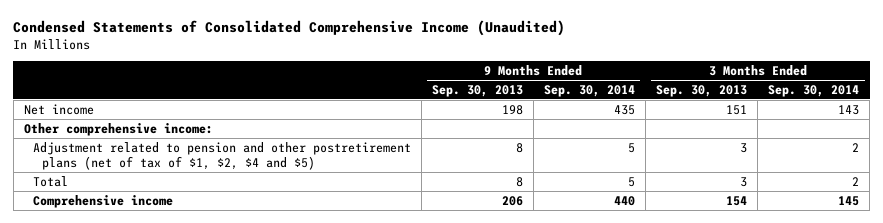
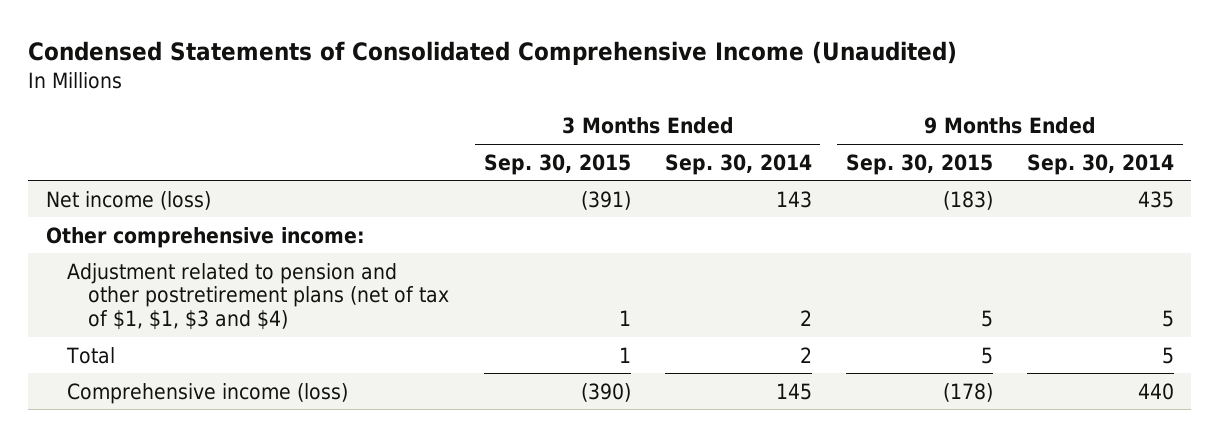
- | 9 Months Ended Sep. 30, 2013 | 9 Months Ended Sep. 30, 2014 | 3 Months Ended Sep. 30, 2013 | 3 Months Ended Sep. 30, 2014
+ | 3 Months Ended Sep. 30, 2015 | 3 Months Ended Sep. 30, 2014 | 9 Months Ended Sep. 30, 2015 | 9 Months Ended Sep. 30, 2014
- Net income | 198 | 435 | 151 | 143
+ Net income (loss) | (391) | 143 | (183) | 435
- Adjustment related to pension and other postretirement plans (net of tax of $1, $2, $4 and $5) | 8 | 5 | 3 | 2
+ Adjustment related to pension and other postretirement plans (net of tax of $1, $1, $3 and $4) | 1 | 2 | 5 | 5
- Comprehensive income | 206 | 440 | 154 | 145
+ Comprehensive income (loss) | (390) | 145 | (178) | 440

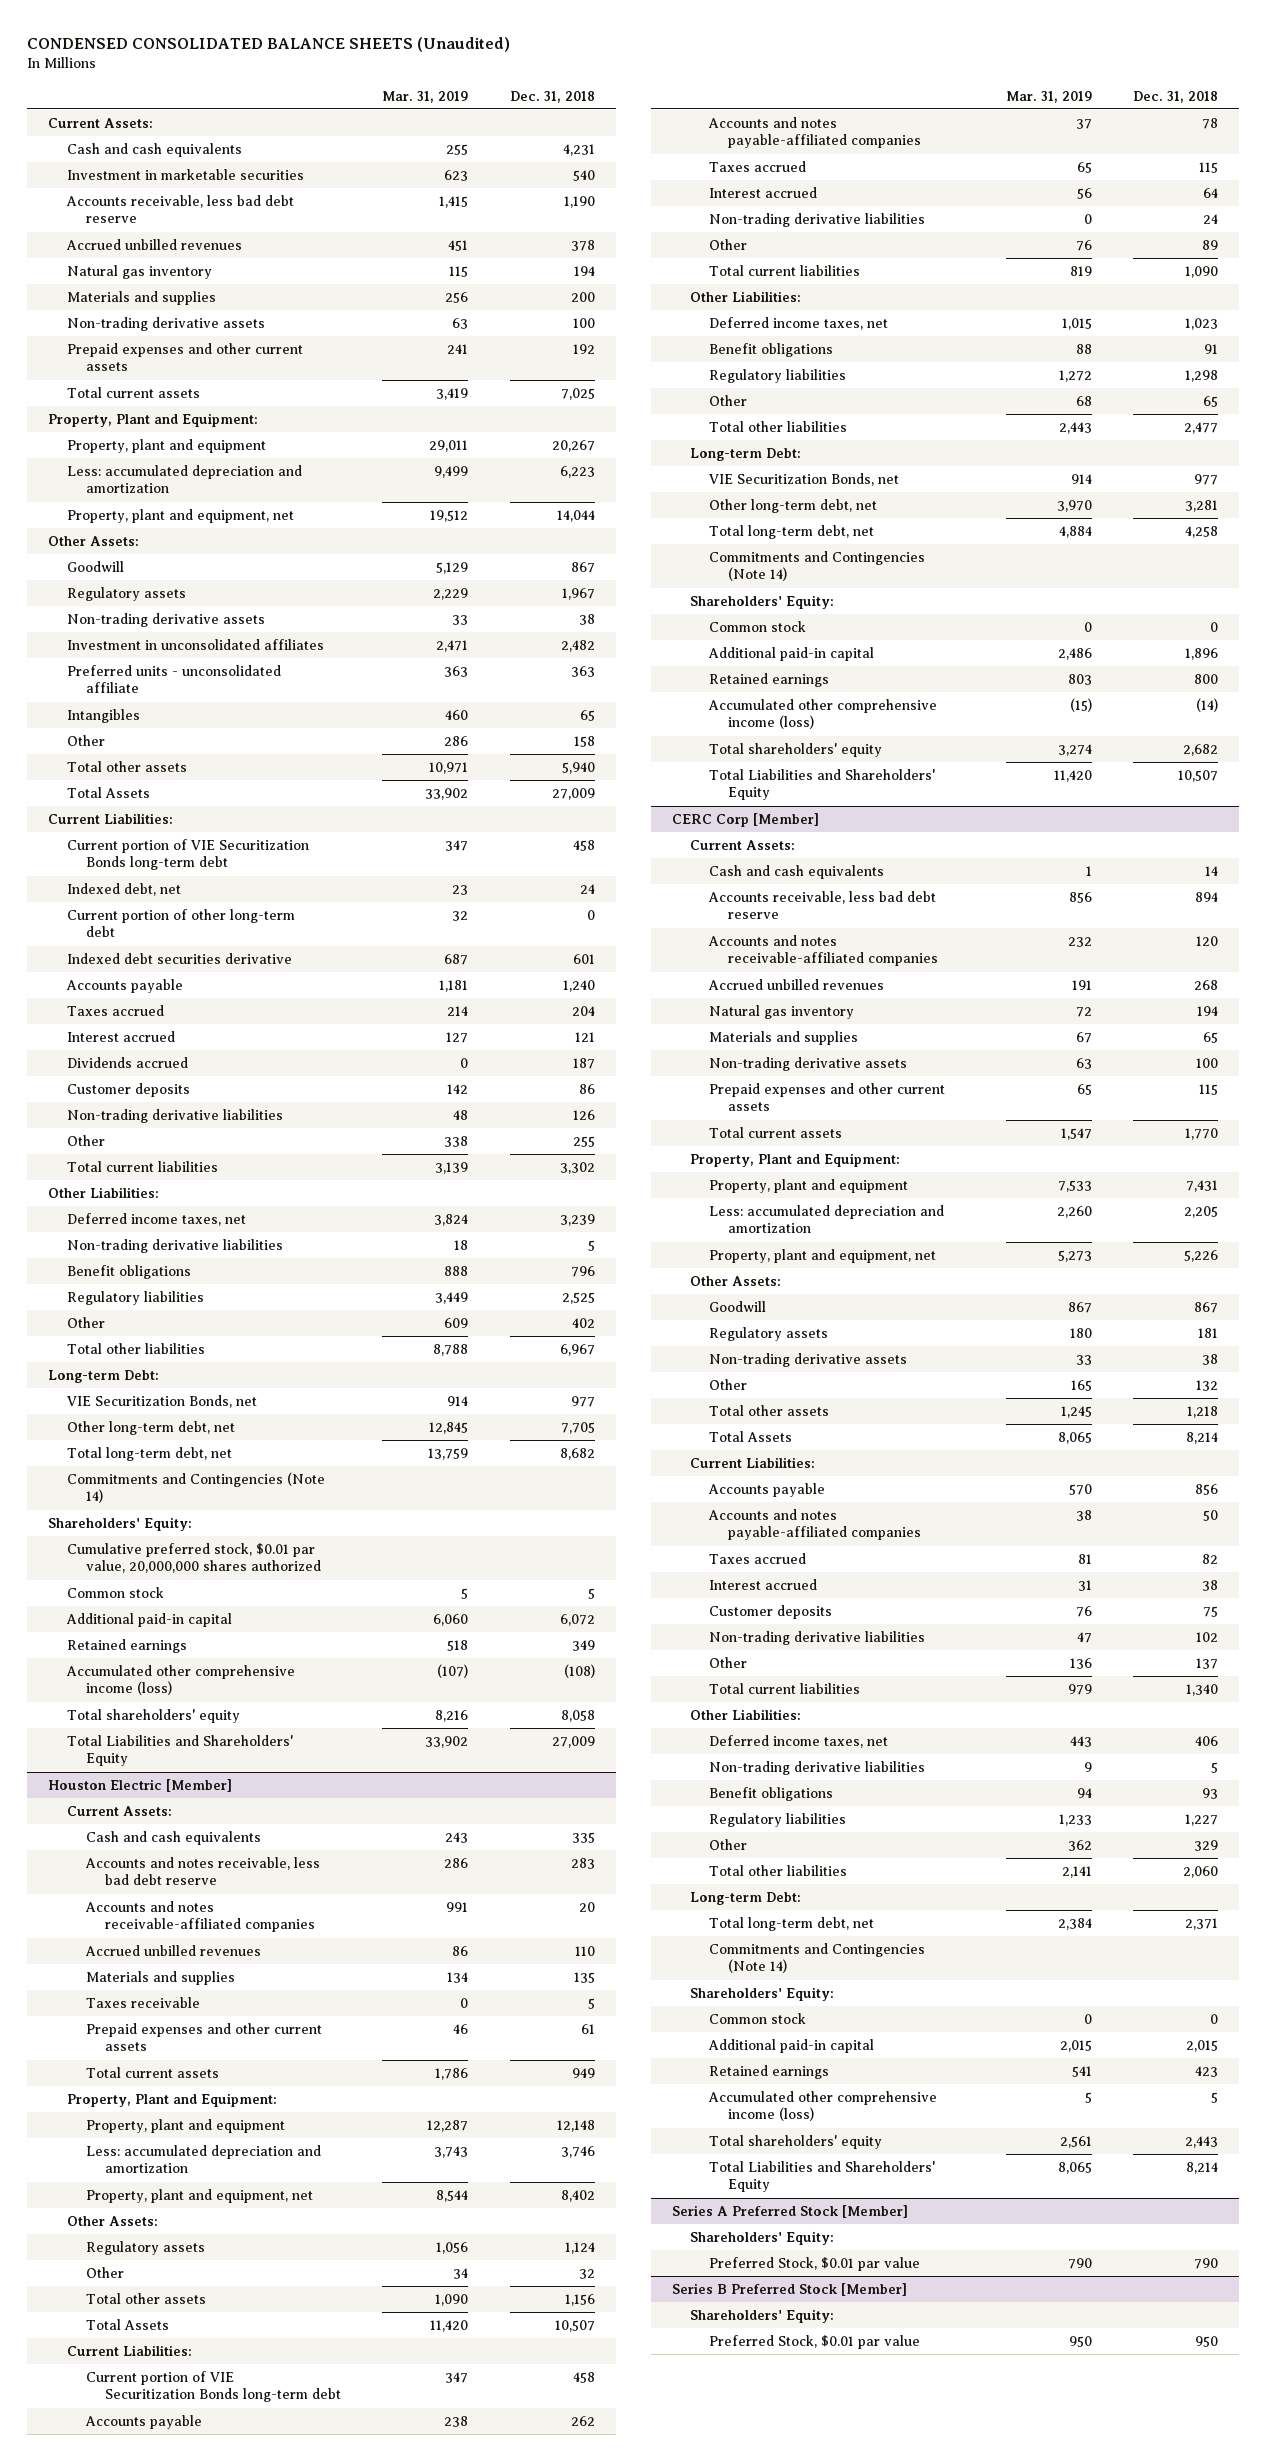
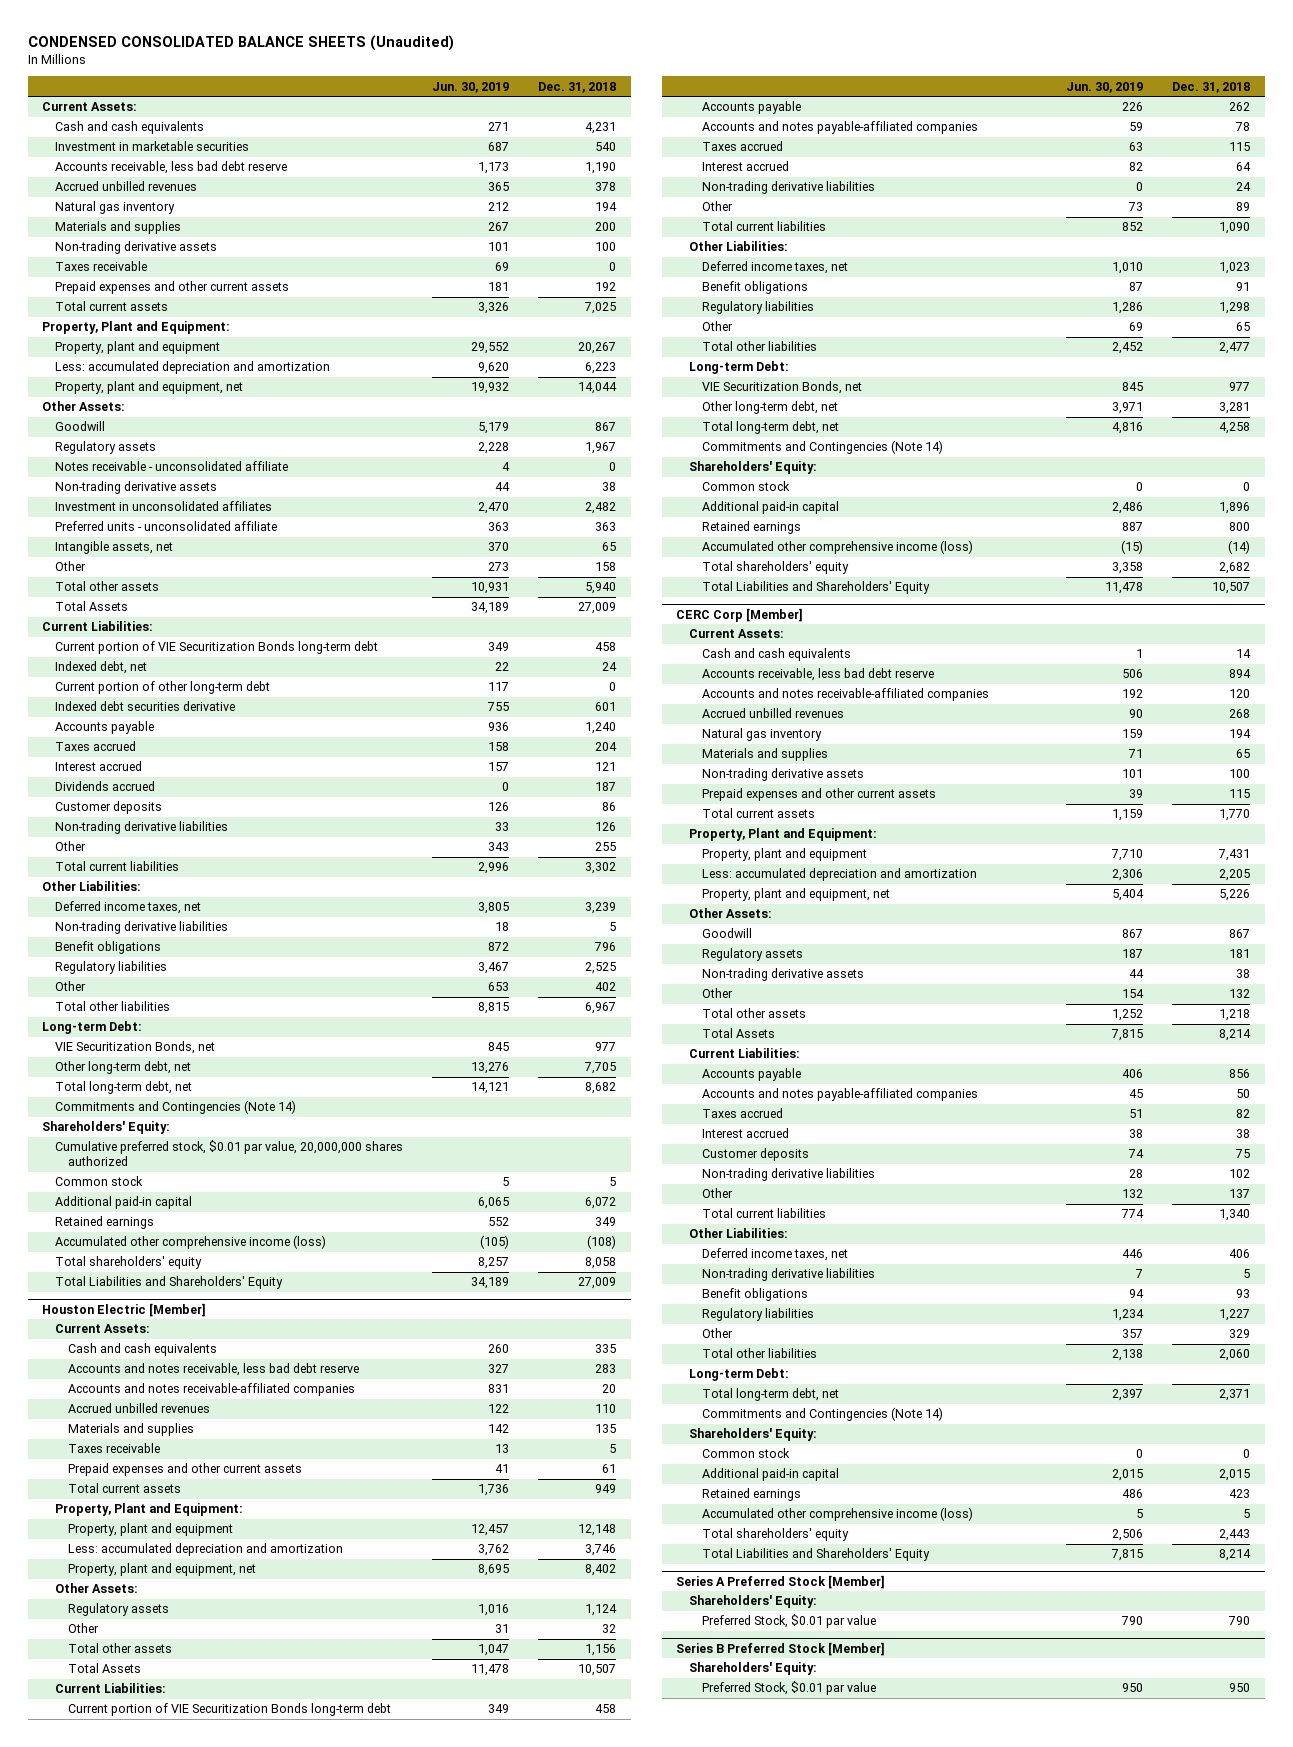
- | Mar. 31, 2019 | Dec. 31, 2018
+ | Jun. 30, 2019 | Dec. 31, 2018
+ Taxes receivable | 69 | 0
+ Notes receivable - unconsolidated affiliate | 4 | 0
- Intangibles | 460 | 65
+ Intangible assets, net | 370 | 65

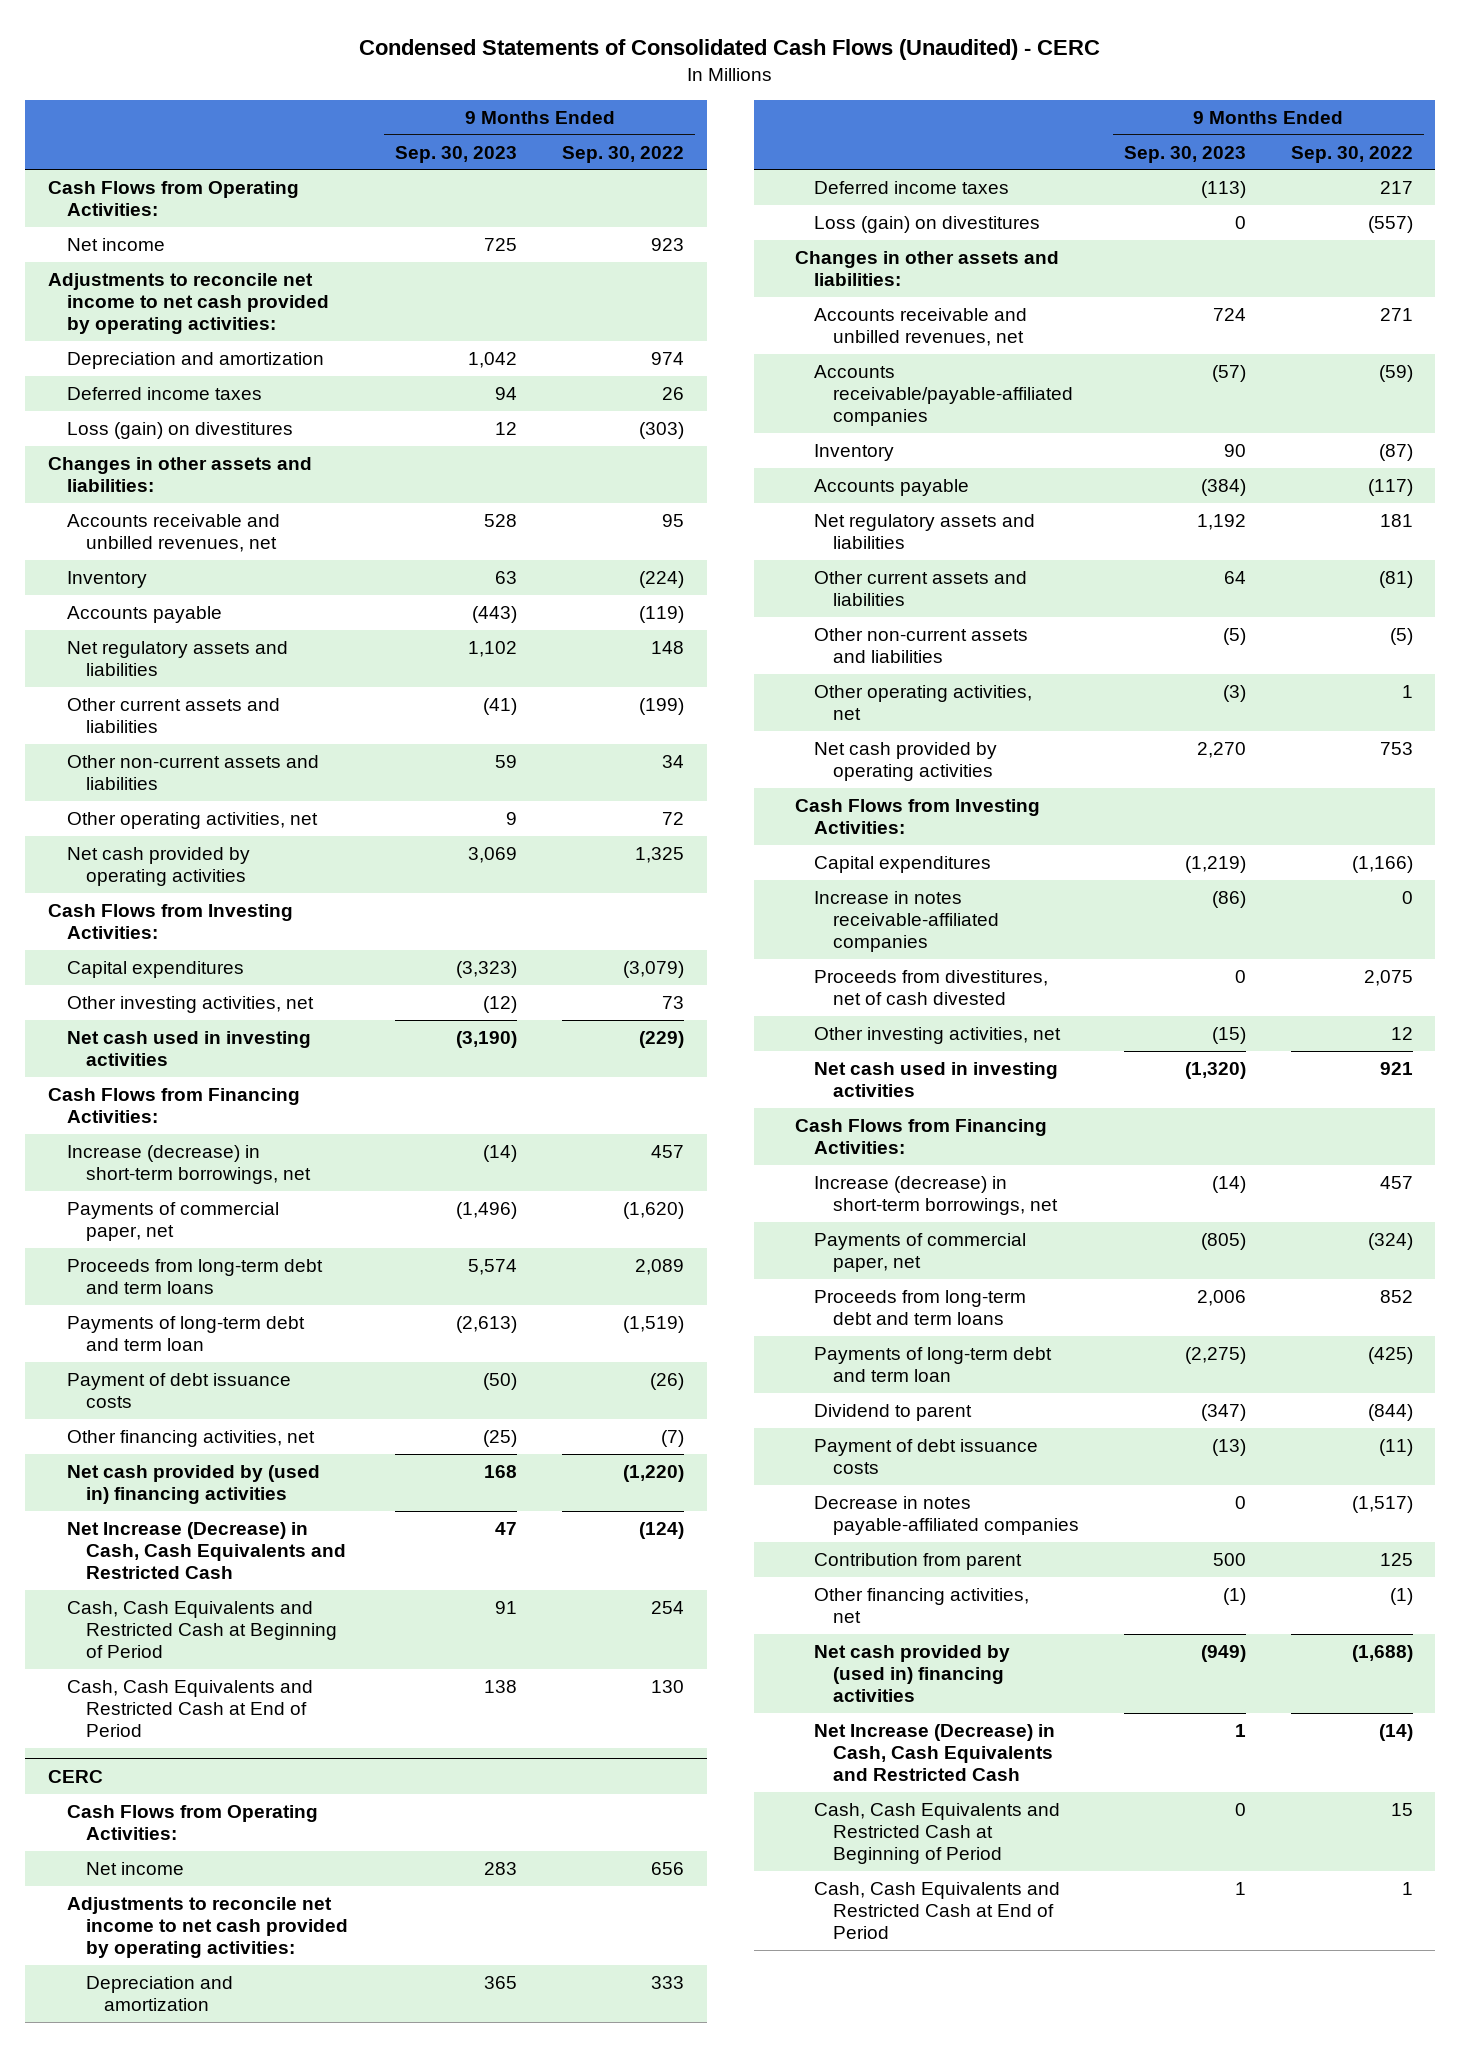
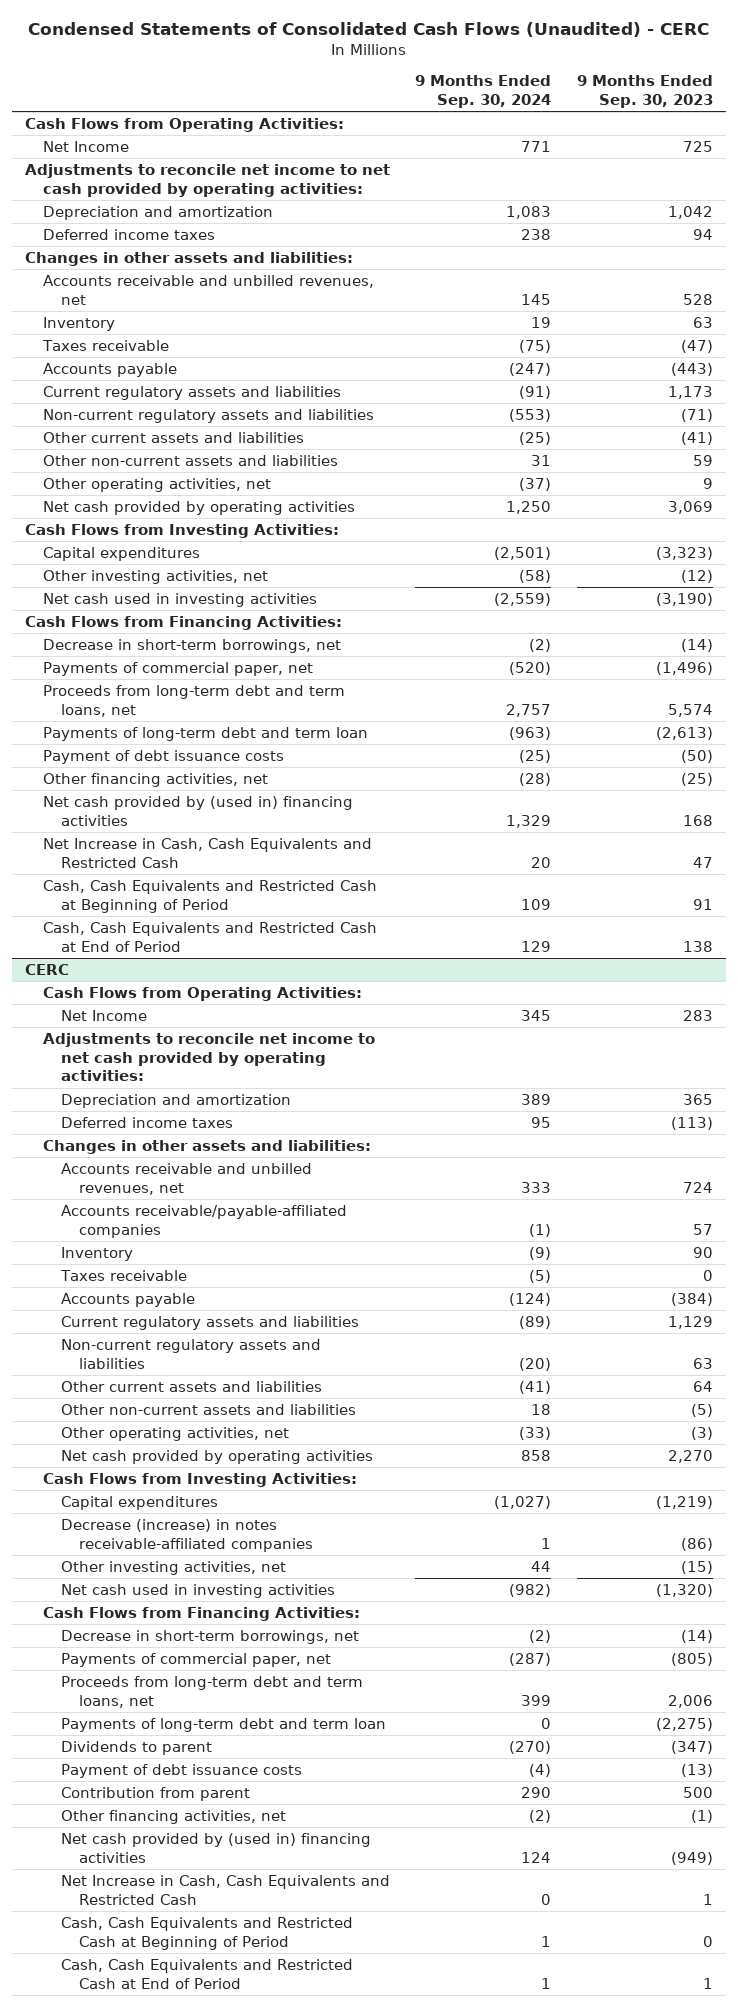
- | 9 Months Ended Sep. 30, 2023 | 9 Months Ended Sep. 30, 2022
+ | 9 Months Ended Sep. 30, 2024 | 9 Months Ended Sep. 30, 2023
- Net income | 725 | 923
+ Net Income | 771 | 725
- Loss (gain) on divestitures | 12 | (303)
+ Taxes receivable | (75) | (47)
- Net regulatory assets and liabilities | 1,102 | 148
+ Current regulatory assets and liabilities | (91) | 1,173
+ Non-current regulatory assets and liabilities | (553) | (71)
- Increase (decrease) in short-term borrowings, net | (14) | 457
+ Decrease in short-term borrowings, net | (2) | (14)
- Proceeds from long-term debt and term loans | 5,574 | 2,089
+ Proceeds from long-term debt and term loans, net | 2,757 | 5,574
- Net Increase (Decrease) in Cash, Cash Equivalents and Restricted Cash | 47 | (124)
+ Net Increase in Cash, Cash Equivalents and Restricted Cash | 20 | 47
@ CERC
- Net income | 283 | 656
+ Net Income | 345 | 283
- Loss (gain) on divestitures | 0 | (557)
- Accounts receivable/payable-affiliated companies | (57) | (59)
+ Accounts receivable/payable-affiliated companies | (1) | 57
+ Taxes receivable | (5) | 0
- Net regulatory assets and liabilities | 1,192 | 181
+ Current regulatory assets and liabilities | (89) | 1,129
+ Non-current regulatory assets and liabilities | (20) | 63
- Increase in notes receivable-affiliated companies | (86) | 0
- Proceeds from divestitures, net of cash divested | 0 | 2,075
+ Decrease (increase) in notes receivable-affiliated companies | 1 | (86)
- Increase (decrease) in short-term borrowings, net | (14) | 457
+ Decrease in short-term borrowings, net | (2) | (14)
- Proceeds from long-term debt and term loans | 2,006 | 852
+ Proceeds from long-term debt and term loans, net | 399 | 2,006
- Dividend to parent | (347) | (844)
+ Dividends to parent | (270) | (347)
- Decrease in notes payable-affiliated companies | 0 | (1,517)
- Net Increase (Decrease) in Cash, Cash Equivalents and Restricted Cash | 1 | (14)
+ Net Increase in Cash, Cash Equivalents and Restricted Cash | 0 | 1

